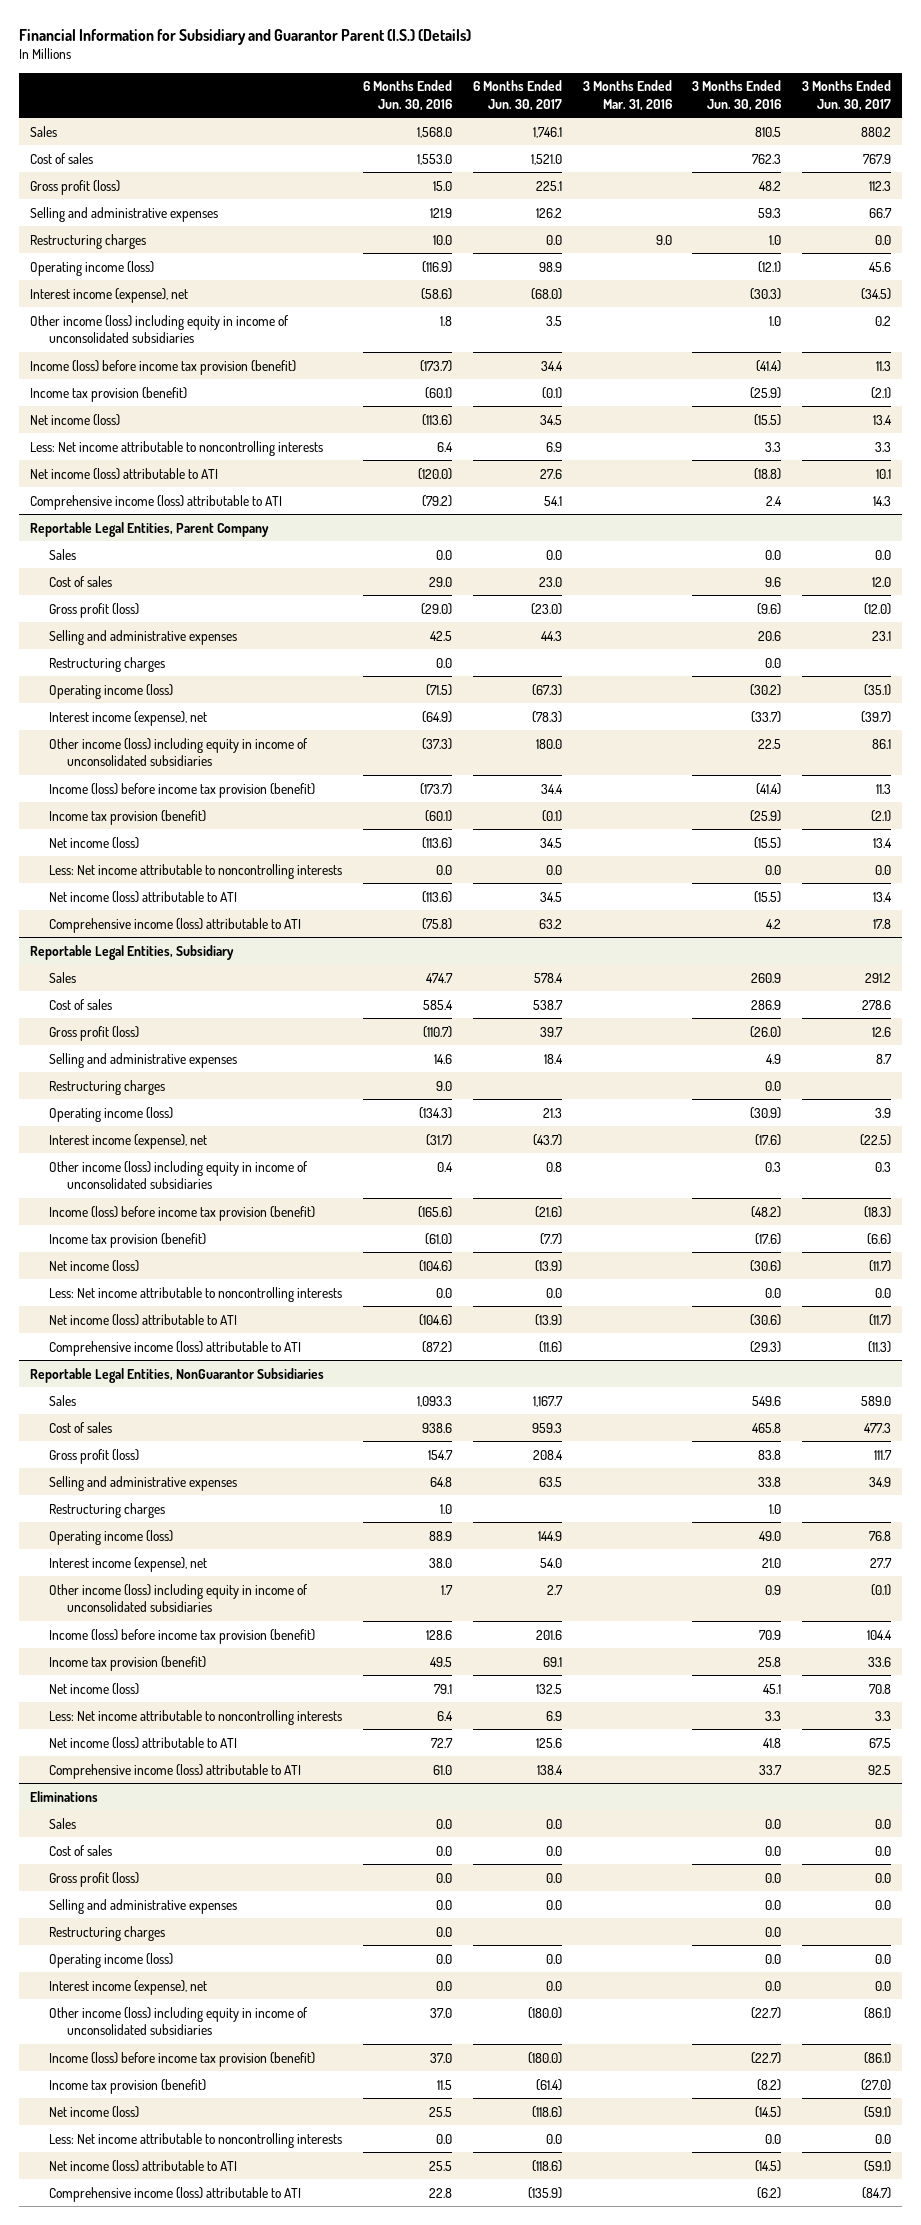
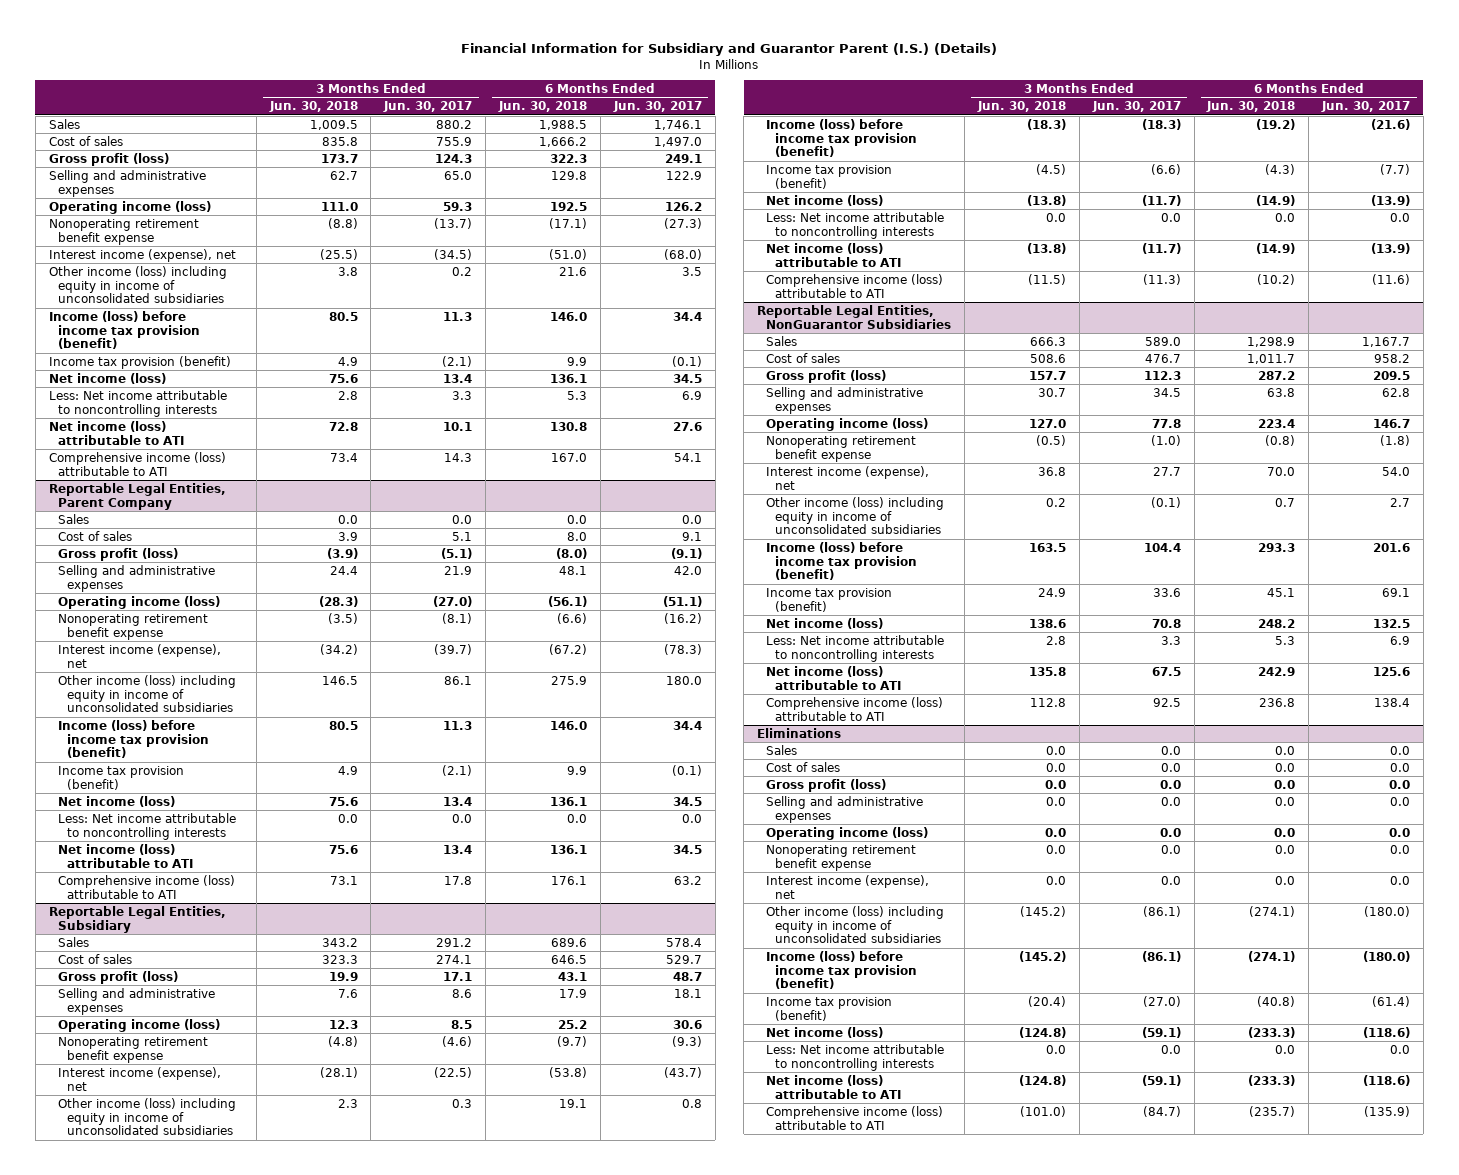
- | 6 Months Ended Jun. 30, 2016 | 6 Months Ended Jun. 30, 2017 | 3 Months Ended Mar. 31, 2016 | 3 Months Ended Jun. 30, 2016 | 3 Months Ended Jun. 30, 2017
+ | 3 Months Ended Jun. 30, 2018 | 3 Months Ended Jun. 30, 2017 | 6 Months Ended Jun. 30, 2018 | 6 Months Ended Jun. 30, 2017
- Cost of sales | 1,553.0 | 1,521.0 | | 762.3 | 767.9
- Gross profit (loss) | 15.0 | 225.1 | | 48.2 | 112.3
- Selling and administrative expenses | 121.9 | 126.2 | | 59.3 | 66.7
- Restructuring charges | 10.0 | 0.0 | 9.0 | 1.0 | 0.0
- Operating income (loss) | (116.9) | 98.9 | | (12.1) | 45.6
+ Cost of sales | 835.8 | 755.9 | 1,666.2 | 1,497.0
+ Gross profit (loss) | 173.7 | 124.3 | 322.3 | 249.1
+ Selling and administrative expenses | 62.7 | 65.0 | 129.8 | 122.9
+ Operating income (loss) | 111.0 | 59.3 | 192.5 | 126.2
+ Nonoperating retirement benefit expense | (8.8) | (13.7) | (17.1) | (27.3)
@ Reportable Legal Entities, Parent Company
- Cost of sales | 29.0 | 23.0 | | 9.6 | 12.0
- Gross profit (loss) | (29.0) | (23.0) | | (9.6) | (12.0)
- Selling and administrative expenses | 42.5 | 44.3 | | 20.6 | 23.1
- Restructuring charges | 0.0 | | | 0.0 |
- Operating income (loss) | (71.5) | (67.3) | | (30.2) | (35.1)
+ Cost of sales | 3.9 | 5.1 | 8.0 | 9.1
+ Gross profit (loss) | (3.9) | (5.1) | (8.0) | (9.1)
+ Selling and administrative expenses | 24.4 | 21.9 | 48.1 | 42.0
+ Operating income (loss) | (28.3) | (27.0) | (56.1) | (51.1)
+ Nonoperating retirement benefit expense | (3.5) | (8.1) | (6.6) | (16.2)
@ Reportable Legal Entities, Subsidiary
- Cost of sales | 585.4 | 538.7 | | 286.9 | 278.6
- Gross profit (loss) | (110.7) | 39.7 | | (26.0) | 12.6
- Selling and administrative expenses | 14.6 | 18.4 | | 4.9 | 8.7
- Restructuring charges | 9.0 | | | 0.0 |
- Operating income (loss) | (134.3) | 21.3 | | (30.9) | 3.9
+ Cost of sales | 323.3 | 274.1 | 646.5 | 529.7
+ Gross profit (loss) | 19.9 | 17.1 | 43.1 | 48.7
+ Selling and administrative expenses | 7.6 | 8.6 | 17.9 | 18.1
+ Operating income (loss) | 12.3 | 8.5 | 25.2 | 30.6
+ Nonoperating retirement benefit expense | (4.8) | (4.6) | (9.7) | (9.3)
@ Reportable Legal Entities, NonGuarantor Subsidiaries
- Cost of sales | 938.6 | 959.3 | | 465.8 | 477.3
- Gross profit (loss) | 154.7 | 208.4 | | 83.8 | 111.7
- Selling and administrative expenses | 64.8 | 63.5 | | 33.8 | 34.9
- Restructuring charges | 1.0 | | | 1.0 |
- Operating income (loss) | 88.9 | 144.9 | | 49.0 | 76.8
+ Cost of sales | 508.6 | 476.7 | 1,011.7 | 958.2
+ Gross profit (loss) | 157.7 | 112.3 | 287.2 | 209.5
+ Selling and administrative expenses | 30.7 | 34.5 | 63.8 | 62.8
+ Operating income (loss) | 127.0 | 77.8 | 223.4 | 146.7
+ Nonoperating retirement benefit expense | (0.5) | (1.0) | (0.8) | (1.8)
@ Eliminations
- Restructuring charges | 0.0 | | | 0.0 |
+ Nonoperating retirement benefit expense | 0.0 | 0.0 | 0.0 | 0.0

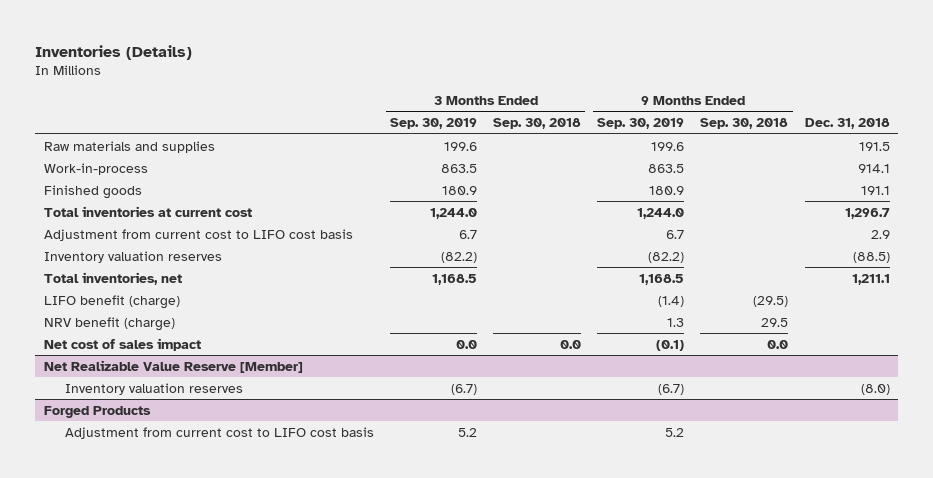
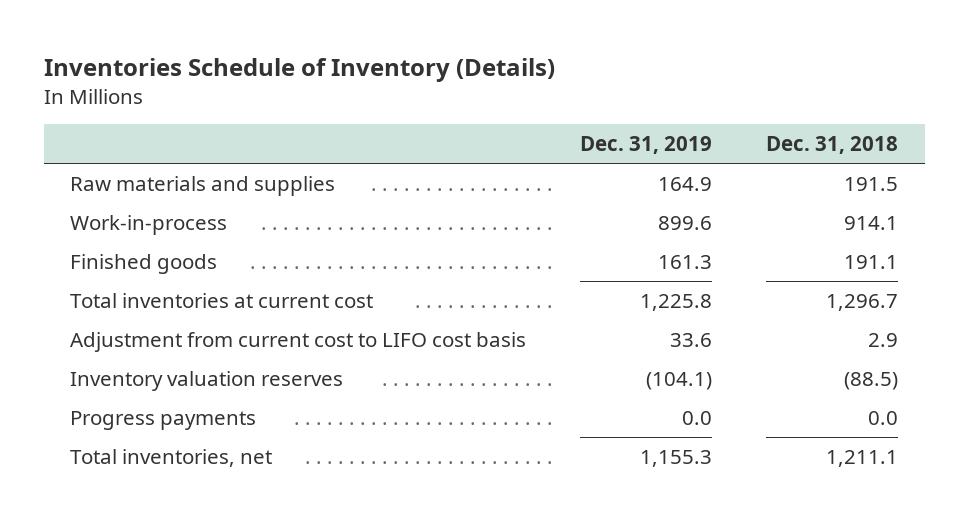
- Inventories (Details)
+ Inventories Schedule of Inventory (Details)
- | 3 Months Ended Sep. 30, 2019 | 3 Months Ended Sep. 30, 2018 | 9 Months Ended Sep. 30, 2019 | 9 Months Ended Sep. 30, 2018 | Dec. 31, 2018
+ | Dec. 31, 2019 | Dec. 31, 2018
+ Progress payments | 0.0 | 0.0
- LIFO benefit (charge) | | | (1.4) | (29.5) |
- NRV benefit (charge) | | | 1.3 | 29.5 |
- Net cost of sales impact | 0.0 | 0.0 | (0.1) | 0.0 |
- Net Realizable Value Reserve [Member]
- Inventory valuation reserves | (6.7) | | (6.7) | | (8.0)
- Forged Products
- Adjustment from current cost to LIFO cost basis | 5.2 | | 5.2 | |

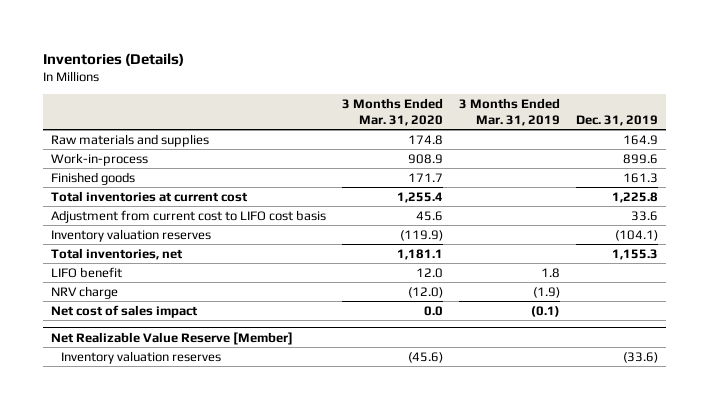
- Inventories Schedule of Inventory (Details)
+ Inventories (Details)
- | Dec. 31, 2019 | Dec. 31, 2018
+ | 3 Months Ended Mar. 31, 2020 | 3 Months Ended Mar. 31, 2019 | Dec. 31, 2019
- Progress payments | 0.0 | 0.0
+ LIFO benefit | 12.0 | 1.8 |
+ NRV charge | (12.0) | (1.9) |
+ Net cost of sales impact | 0.0 | (0.1) |
+ Net Realizable Value Reserve [Member]
+ Inventory valuation reserves | (45.6) | | (33.6)

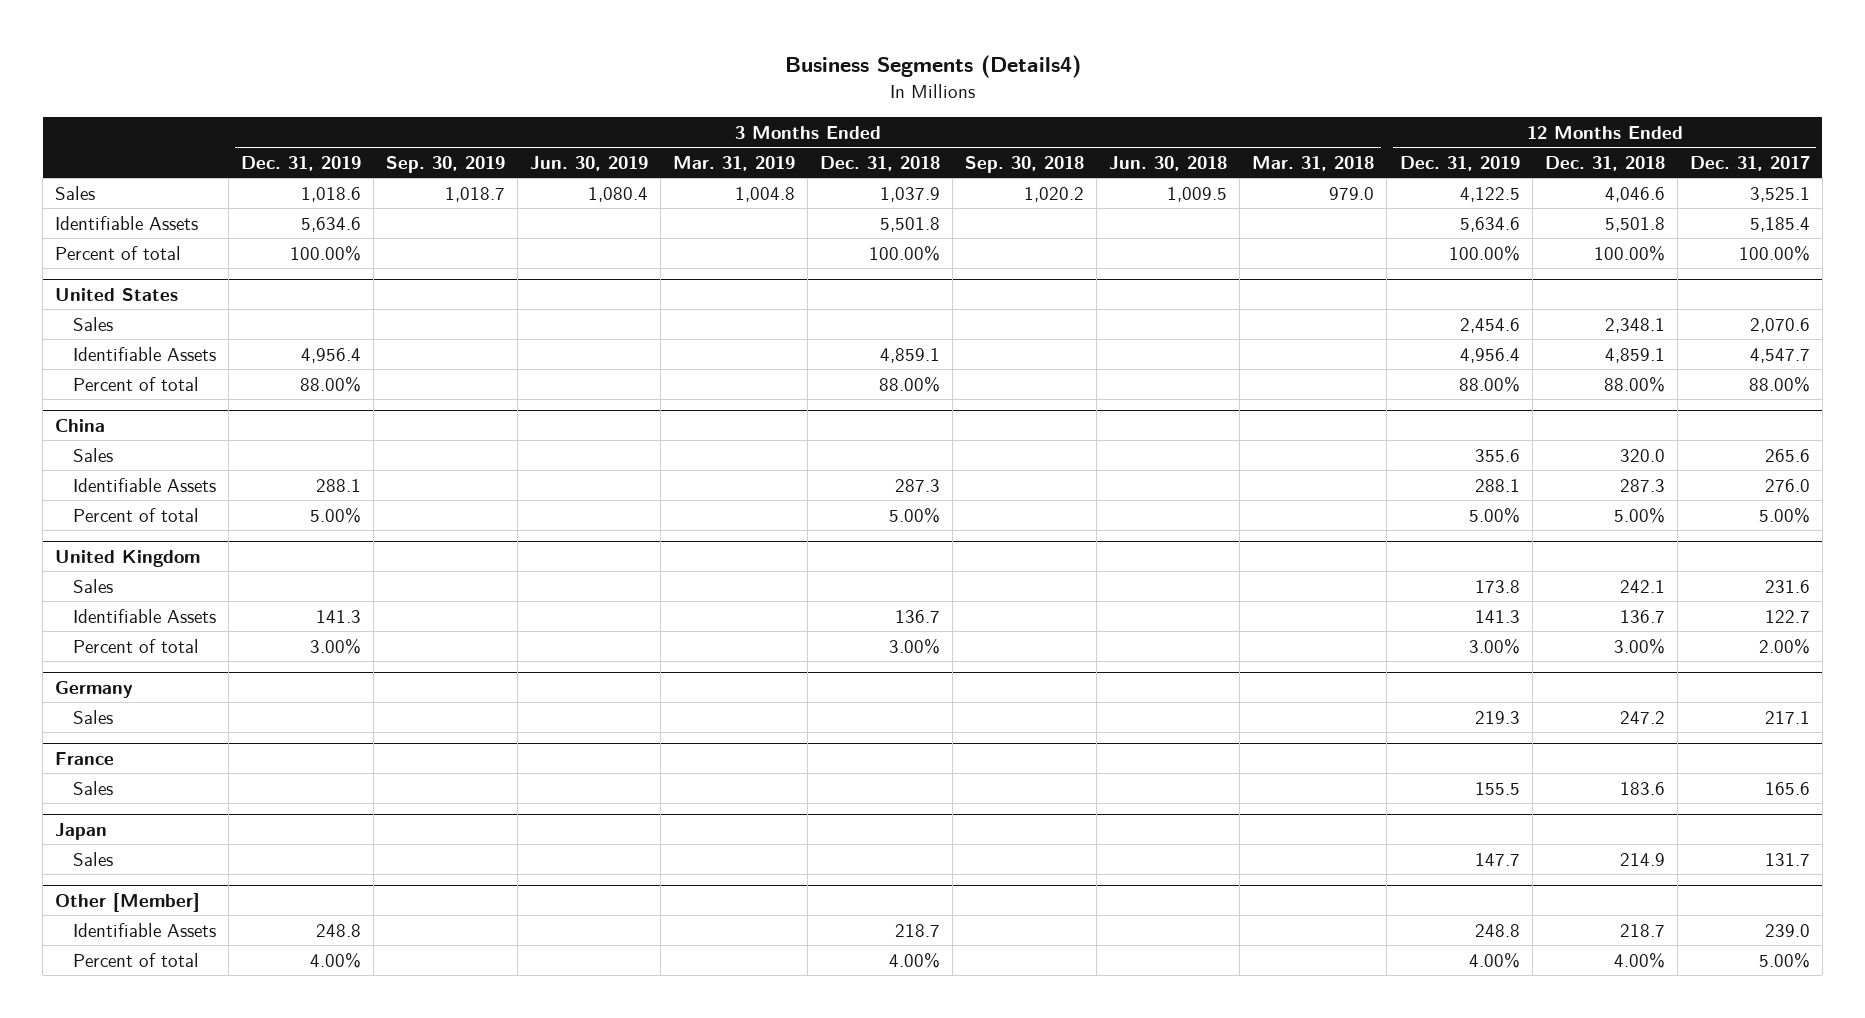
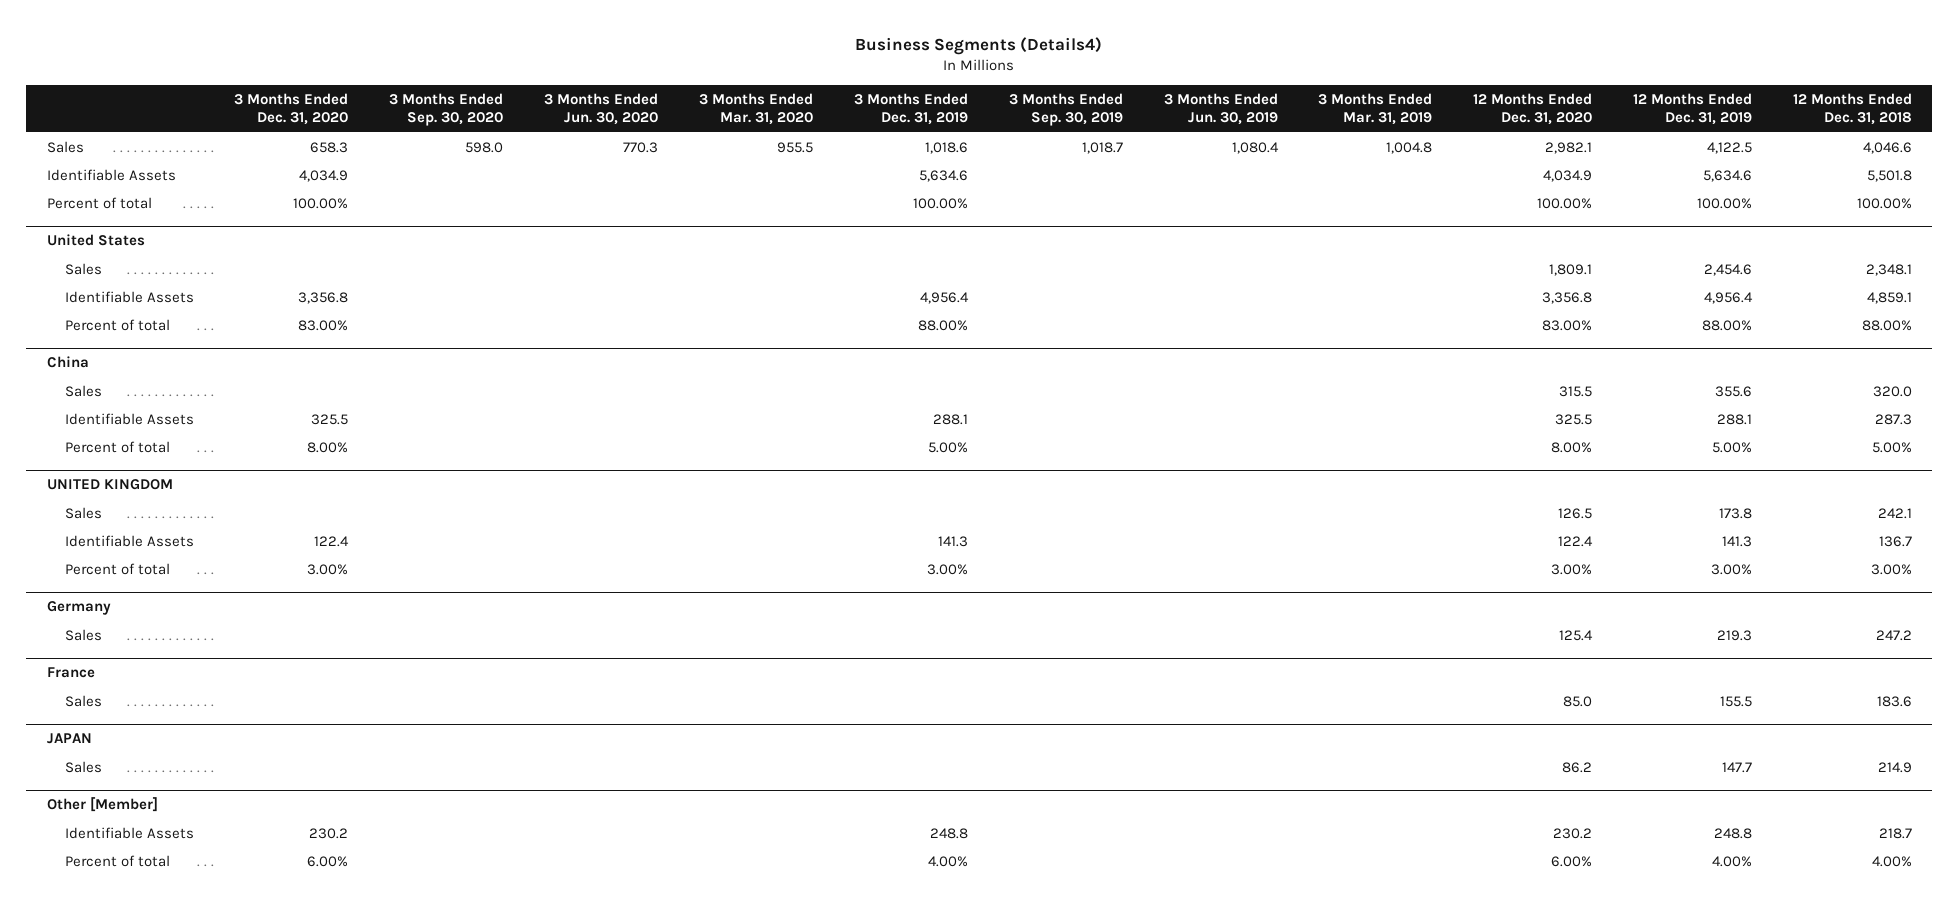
- | 3 Months Ended Dec. 31, 2019 | 3 Months Ended Sep. 30, 2019 | 3 Months Ended Jun. 30, 2019 | 3 Months Ended Mar. 31, 2019 | 3 Months Ended Dec. 31, 2018 | 3 Months Ended Sep. 30, 2018 | 3 Months Ended Jun. 30, 2018 | 3 Months Ended Mar. 31, 2018 | 12 Months Ended Dec. 31, 2019 | 12 Months Ended Dec. 31, 2018 | 12 Months Ended Dec. 31, 2017
+ | 3 Months Ended Dec. 31, 2020 | 3 Months Ended Sep. 30, 2020 | 3 Months Ended Jun. 30, 2020 | 3 Months Ended Mar. 31, 2020 | 3 Months Ended Dec. 31, 2019 | 3 Months Ended Sep. 30, 2019 | 3 Months Ended Jun. 30, 2019 | 3 Months Ended Mar. 31, 2019 | 12 Months Ended Dec. 31, 2020 | 12 Months Ended Dec. 31, 2019 | 12 Months Ended Dec. 31, 2018
- United Kingdom
+ UNITED KINGDOM
- Japan
+ JAPAN

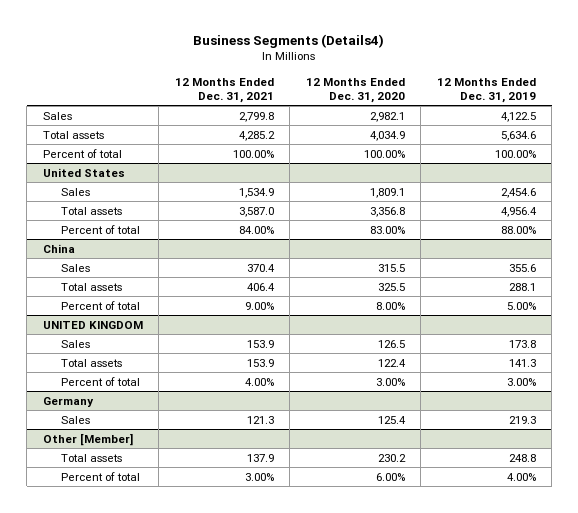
- | 3 Months Ended Dec. 31, 2020 | 3 Months Ended Sep. 30, 2020 | 3 Months Ended Jun. 30, 2020 | 3 Months Ended Mar. 31, 2020 | 3 Months Ended Dec. 31, 2019 | 3 Months Ended Sep. 30, 2019 | 3 Months Ended Jun. 30, 2019 | 3 Months Ended Mar. 31, 2019 | 12 Months Ended Dec. 31, 2020 | 12 Months Ended Dec. 31, 2019 | 12 Months Ended Dec. 31, 2018
+ | 12 Months Ended Dec. 31, 2021 | 12 Months Ended Dec. 31, 2020 | 12 Months Ended Dec. 31, 2019
- Identifiable Assets | 4,034.9 | | | | 5,634.6 | | | | 4,034.9 | 5,634.6 | 5,501.8
+ Total assets | 4,285.2 | 4,034.9 | 5,634.6
@ United States
- Identifiable Assets | 3,356.8 | | | | 4,956.4 | | | | 3,356.8 | 4,956.4 | 4,859.1
+ Total assets | 3,587.0 | 3,356.8 | 4,956.4
@ China
- Identifiable Assets | 325.5 | | | | 288.1 | | | | 325.5 | 288.1 | 287.3
+ Total assets | 406.4 | 325.5 | 288.1
@ UNITED KINGDOM
- Identifiable Assets | 122.4 | | | | 141.3 | | | | 122.4 | 141.3 | 136.7
+ Total assets | 153.9 | 122.4 | 141.3
- France
- Sales | | | | | | | | | 85.0 | 155.5 | 183.6
- JAPAN
- Sales | | | | | | | | | 86.2 | 147.7 | 214.9
@ Other [Member]
- Identifiable Assets | 230.2 | | | | 248.8 | | | | 230.2 | 248.8 | 218.7
+ Total assets | 137.9 | 230.2 | 248.8

